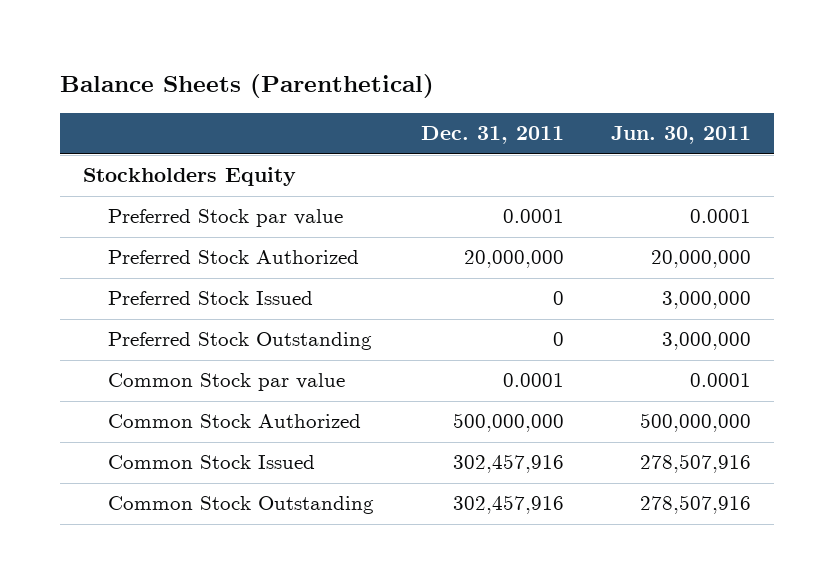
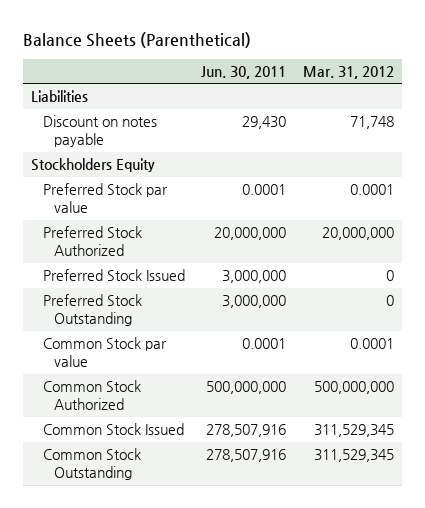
- | Dec. 31, 2011 | Jun. 30, 2011
+ | Jun. 30, 2011 | Mar. 31, 2012
+ Liabilities
+ Discount on notes payable | 29,430 | 71,748

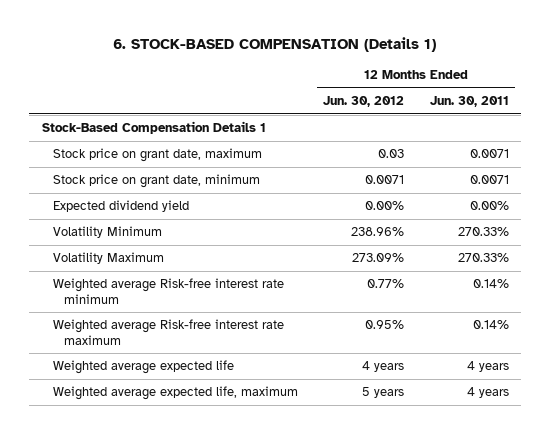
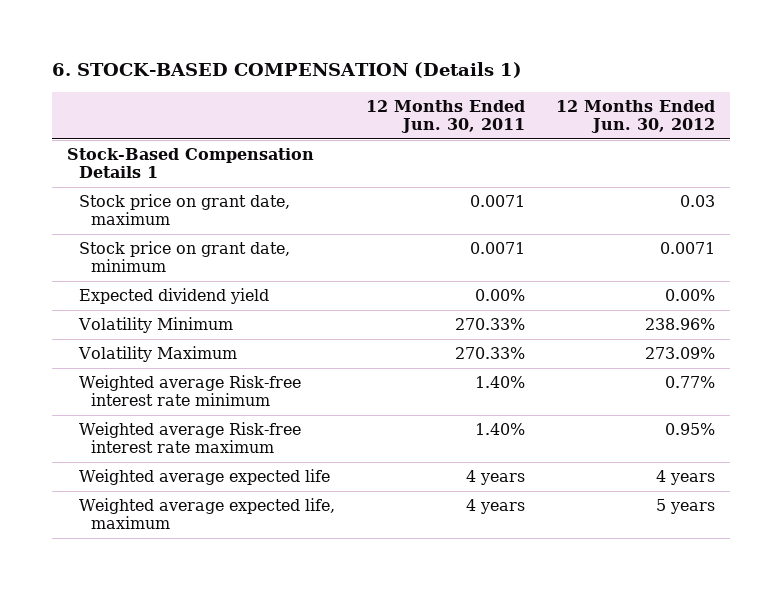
- | 12 Months Ended Jun. 30, 2012 | 12 Months Ended Jun. 30, 2011
+ | 12 Months Ended Jun. 30, 2011 | 12 Months Ended Jun. 30, 2012
- Weighted average Risk-free interest rate minimum | 0.77% | 0.14%
- Weighted average Risk-free interest rate maximum | 0.95% | 0.14%
+ Weighted average Risk-free interest rate minimum | 1.40% | 0.77%
+ Weighted average Risk-free interest rate maximum | 1.40% | 0.95%

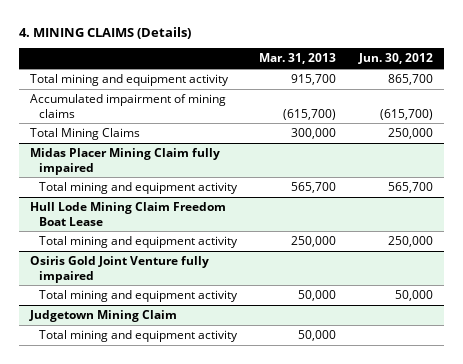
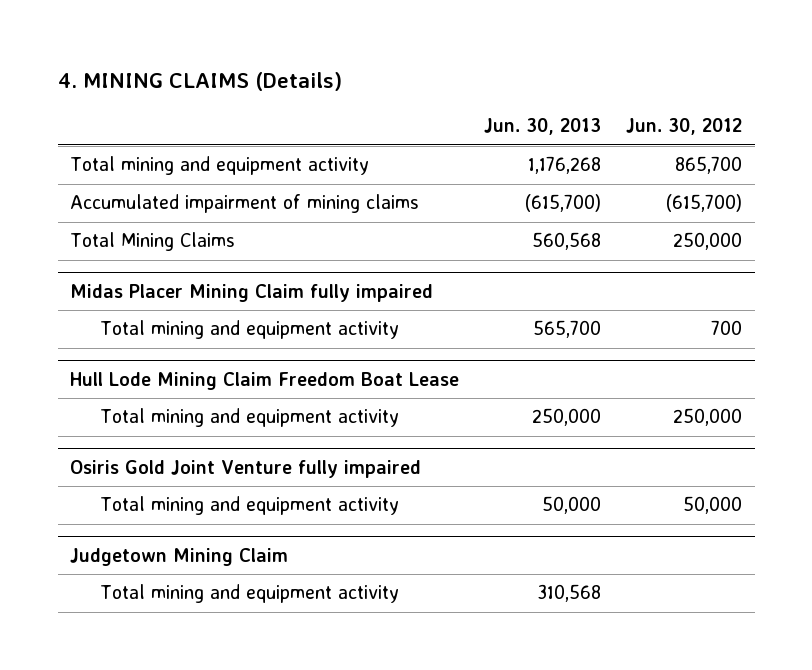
- | Mar. 31, 2013 | Jun. 30, 2012
+ | Jun. 30, 2013 | Jun. 30, 2012
@ Midas Placer Mining Claim fully impaired
- Total mining and equipment activity | 565,700 | 565,700
+ Total mining and equipment activity | 565,700 | 700

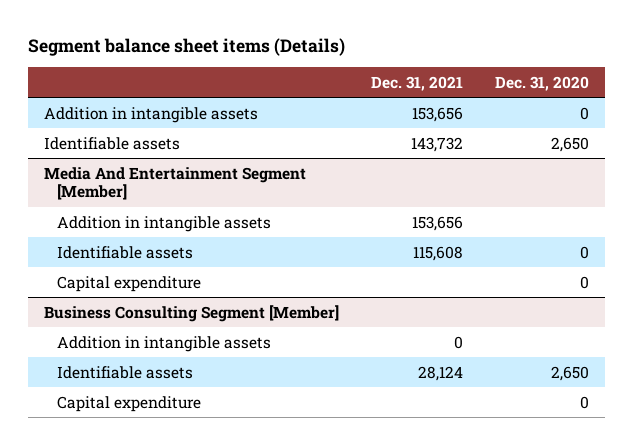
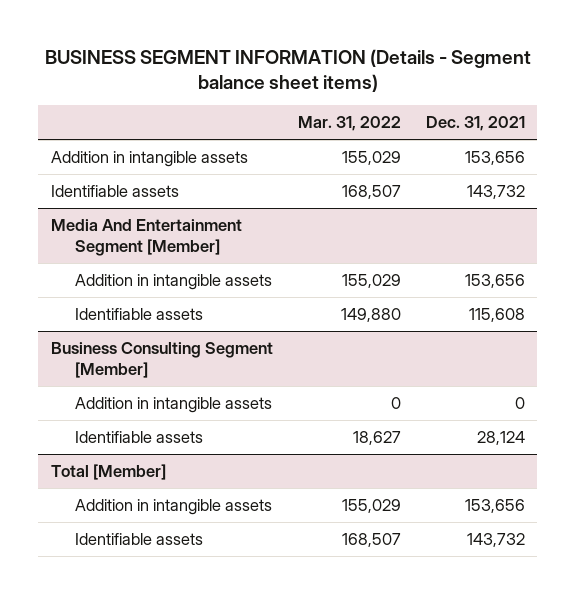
- Segment balance sheet items (Details)
+ BUSINESS SEGMENT INFORMATION (Details - Segment balance sheet items)
- | Dec. 31, 2021 | Dec. 31, 2020
+ | Mar. 31, 2022 | Dec. 31, 2021
@ Media And Entertainment Segment [Member]
- Capital expenditure | | 0
@ Business Consulting Segment [Member]
- Capital expenditure | | 0
+ Total [Member]
+ Addition in intangible assets | 155,029 | 153,656
+ Identifiable assets | 168,507 | 143,732

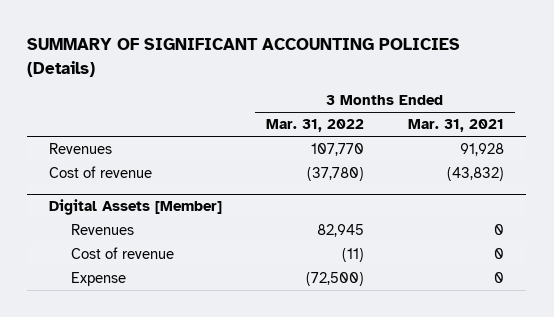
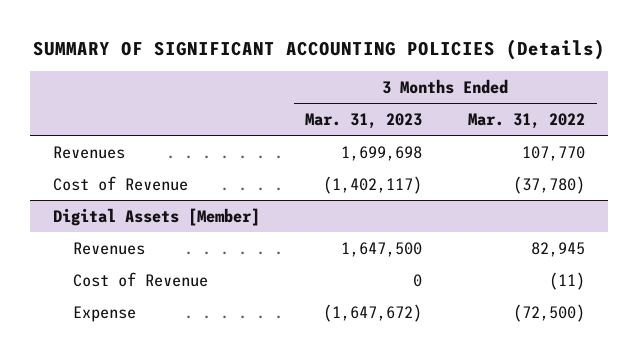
- | 3 Months Ended Mar. 31, 2022 | 3 Months Ended Mar. 31, 2021
+ | 3 Months Ended Mar. 31, 2023 | 3 Months Ended Mar. 31, 2022
- Cost of revenue | (37,780) | (43,832)
+ Cost of Revenue | (1,402,117) | (37,780)
@ Digital Assets [Member]
- Cost of revenue | (11) | 0
+ Cost of Revenue | 0 | (11)

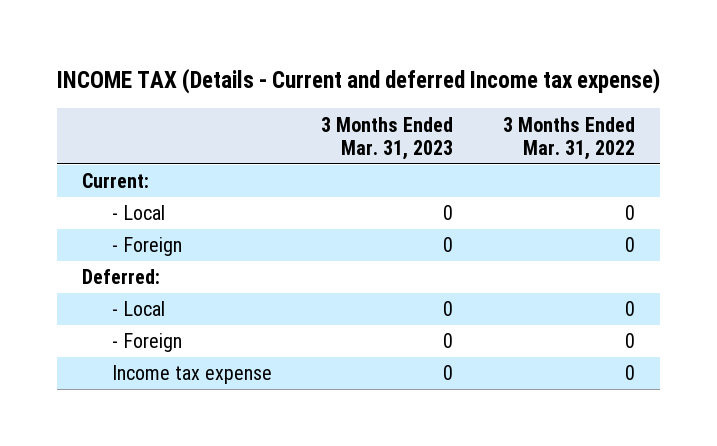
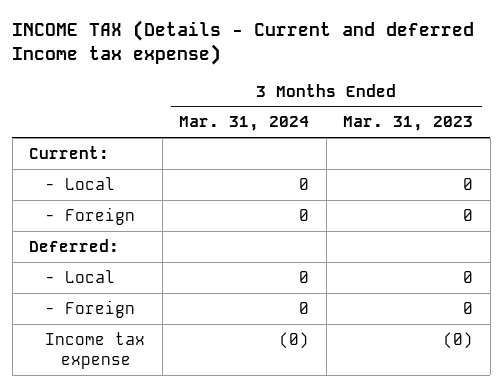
- | 3 Months Ended Mar. 31, 2023 | 3 Months Ended Mar. 31, 2022
+ | 3 Months Ended Mar. 31, 2024 | 3 Months Ended Mar. 31, 2023
- Income tax expense | 0 | 0
+ Income tax expense | (0) | (0)

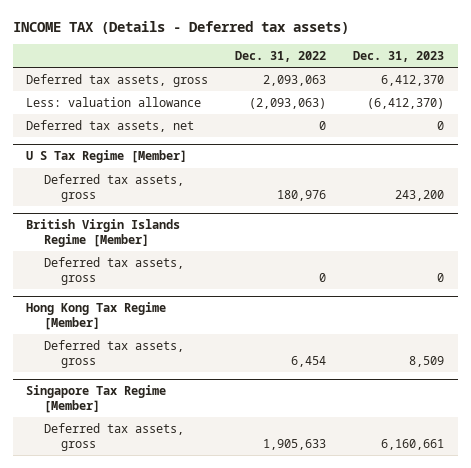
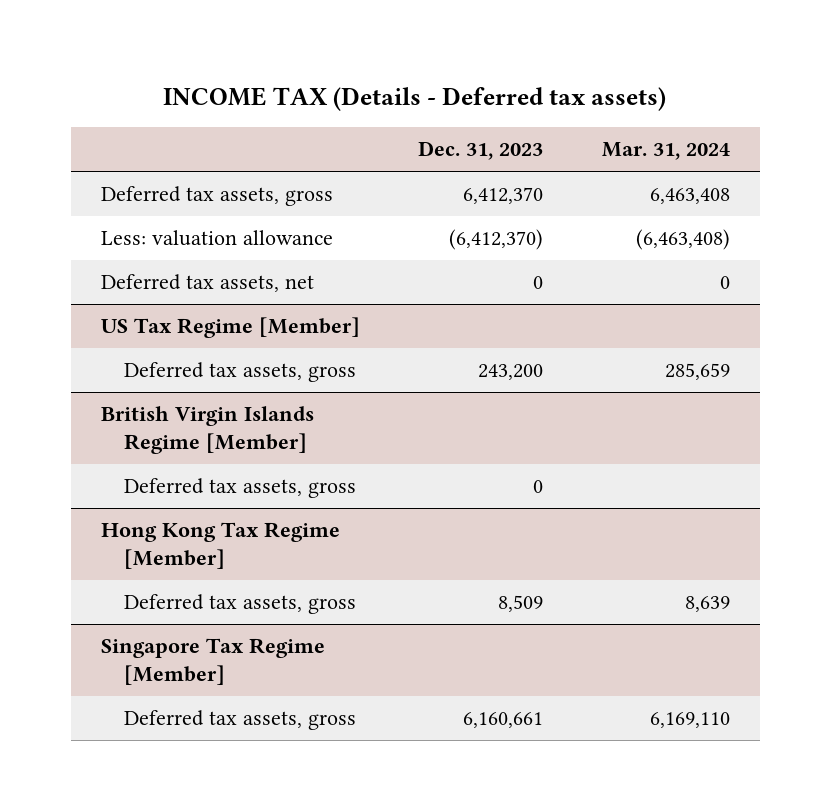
- | Dec. 31, 2022 | Dec. 31, 2023
+ | Dec. 31, 2023 | Mar. 31, 2024
- U S Tax Regime [Member]
+ US Tax Regime [Member]

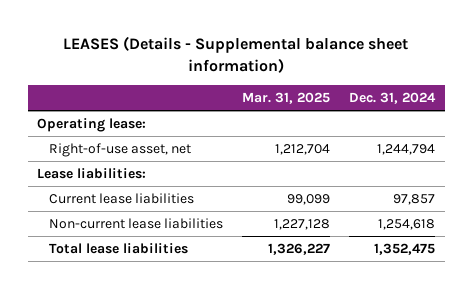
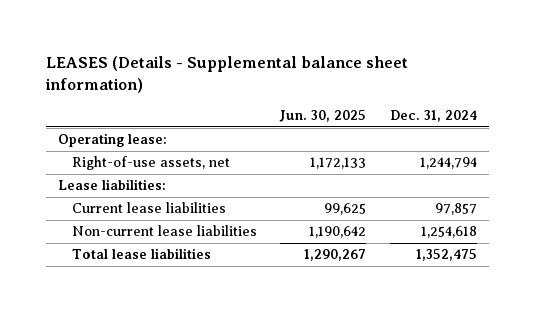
- | Mar. 31, 2025 | Dec. 31, 2024
+ | Jun. 30, 2025 | Dec. 31, 2024
- Right-of-use asset, net | 1,212,704 | 1,244,794
+ Right-of-use assets, net | 1,172,133 | 1,244,794

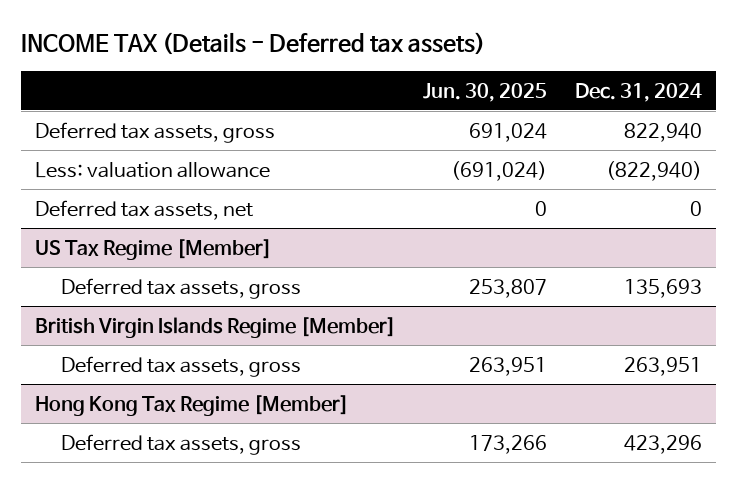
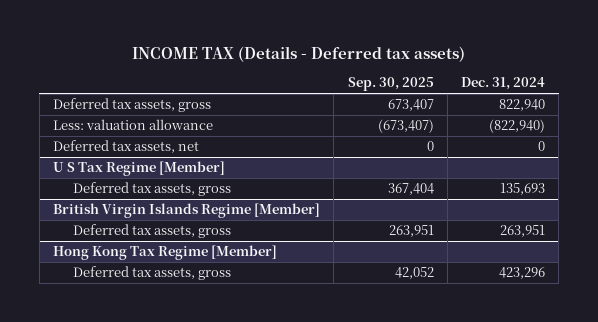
- | Jun. 30, 2025 | Dec. 31, 2024
+ | Sep. 30, 2025 | Dec. 31, 2024
- US Tax Regime [Member]
+ U S Tax Regime [Member]

